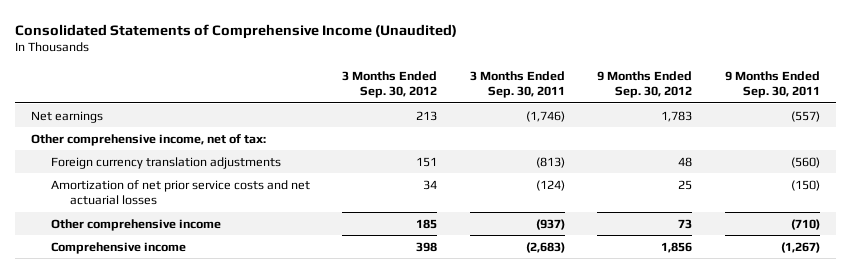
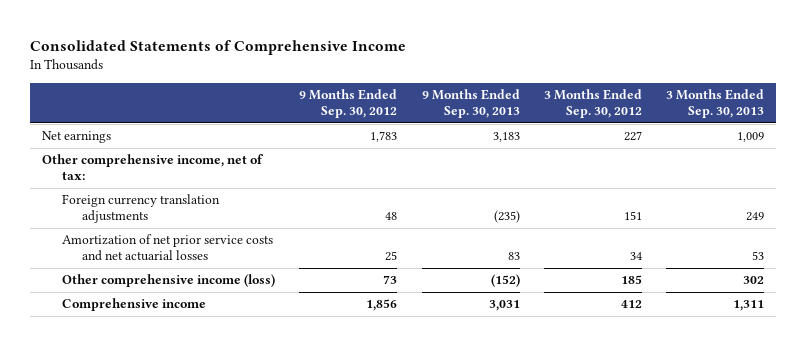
- Consolidated Statements of Comprehensive Income (Unaudited)
+ Consolidated Statements of Comprehensive Income
- | 3 Months Ended Sep. 30, 2012 | 3 Months Ended Sep. 30, 2011 | 9 Months Ended Sep. 30, 2012 | 9 Months Ended Sep. 30, 2011
+ | 9 Months Ended Sep. 30, 2012 | 9 Months Ended Sep. 30, 2013 | 3 Months Ended Sep. 30, 2012 | 3 Months Ended Sep. 30, 2013
- Net earnings | 213 | (1,746) | 1,783 | (557)
+ Net earnings | 1,783 | 3,183 | 227 | 1,009
- Other comprehensive income | 185 | (937) | 73 | (710)
- Comprehensive income | 398 | (2,683) | 1,856 | (1,267)
+ Other comprehensive income (loss) | 73 | (152) | 185 | 302
+ Comprehensive income | 1,856 | 3,031 | 412 | 1,311

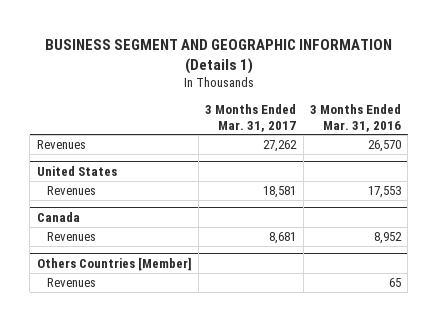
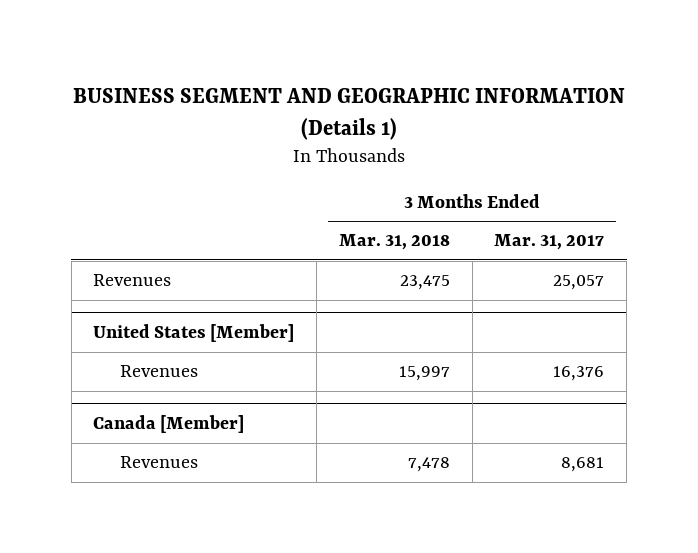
- | 3 Months Ended Mar. 31, 2017 | 3 Months Ended Mar. 31, 2016
+ | 3 Months Ended Mar. 31, 2018 | 3 Months Ended Mar. 31, 2017
- Revenues | 27,262 | 26,570
- United States
- Revenues | 18,581 | 17,553
- Canada
+ Revenues | 23,475 | 25,057
+ United States [Member]
+ Revenues | 15,997 | 16,376
+ Canada [Member]
- Others Countries [Member]
- Revenues | | 65

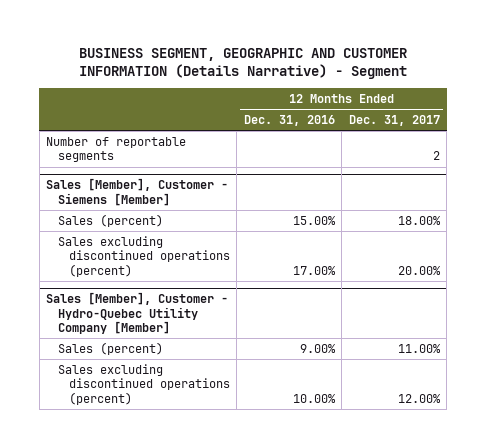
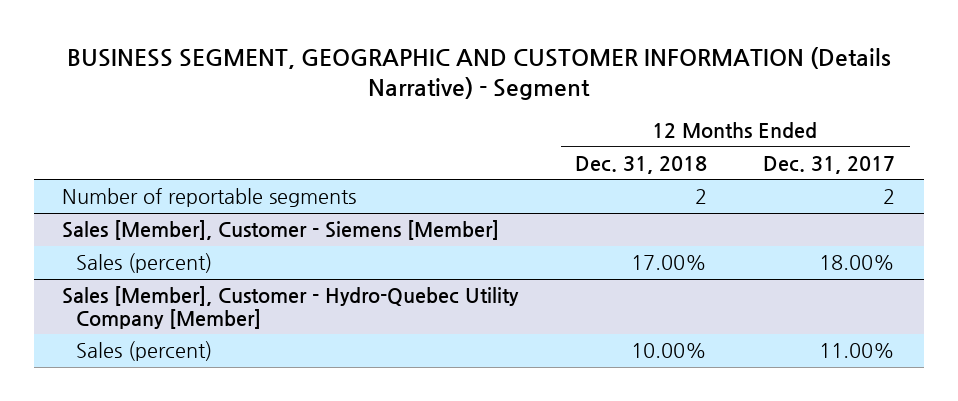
- | 12 Months Ended Dec. 31, 2016 | 12 Months Ended Dec. 31, 2017
+ | 12 Months Ended Dec. 31, 2018 | 12 Months Ended Dec. 31, 2017
@ Sales [Member], Customer - Siemens [Member]
- Sales excluding discontinued operations (percent) | 17.00% | 20.00%
@ Sales [Member], Customer - Hydro-Quebec Utility Company [Member]
- Sales excluding discontinued operations (percent) | 10.00% | 12.00%

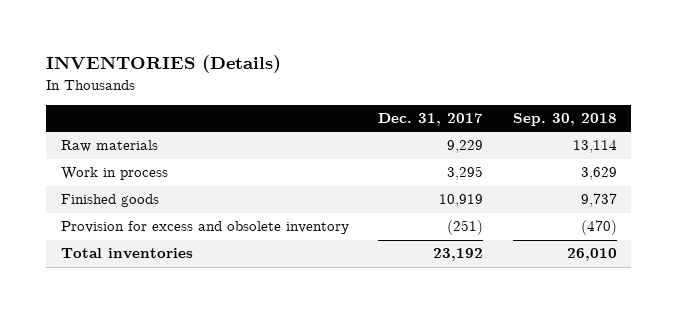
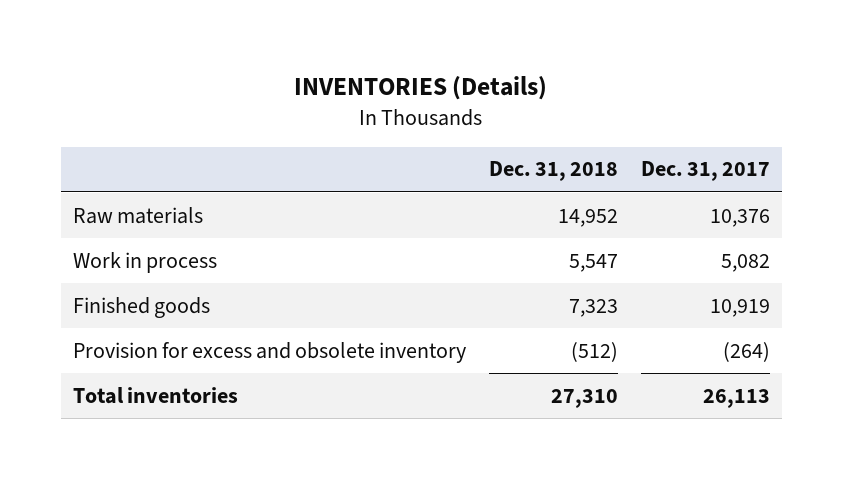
- | Dec. 31, 2017 | Sep. 30, 2018
+ | Dec. 31, 2018 | Dec. 31, 2017
- Raw materials | 9,229 | 13,114
- Work in process | 3,295 | 3,629
+ Raw materials | 14,952 | 10,376
+ Work in process | 5,547 | 5,082
- Provision for excess and obsolete inventory | (251) | (470)
- Total inventories | 23,192 | 26,010
+ Provision for excess and obsolete inventory | (512) | (264)
+ Total inventories | 27,310 | 26,113

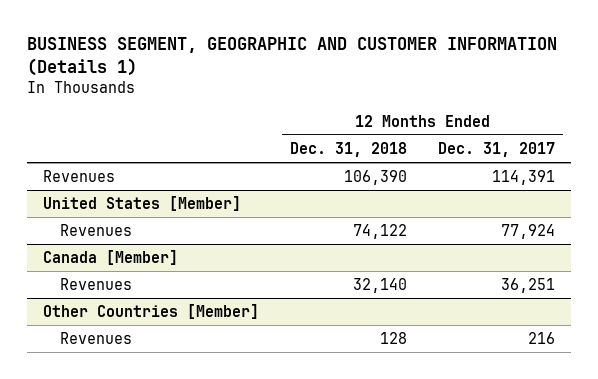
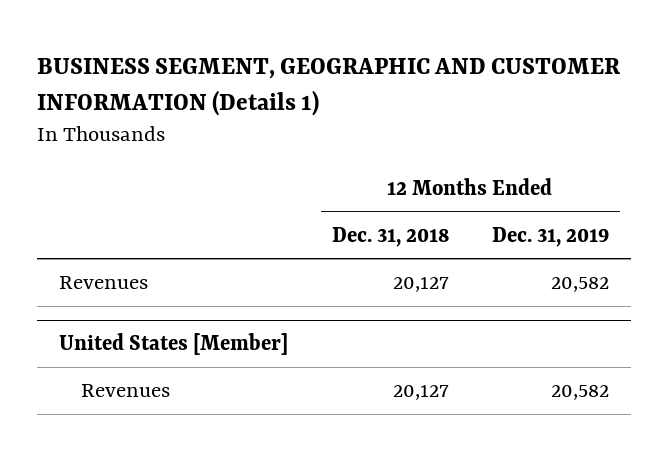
- | 12 Months Ended Dec. 31, 2018 | 12 Months Ended Dec. 31, 2017
+ | 12 Months Ended Dec. 31, 2018 | 12 Months Ended Dec. 31, 2019
- Revenues | 106,390 | 114,391
+ Revenues | 20,127 | 20,582
@ United States [Member]
- Revenues | 74,122 | 77,924
- Canada [Member]
- Revenues | 32,140 | 36,251
- Other Countries [Member]
- Revenues | 128 | 216
@ United States [Member]
+ Revenues | 20,127 | 20,582

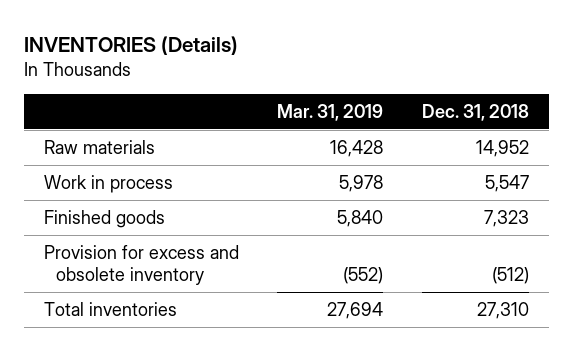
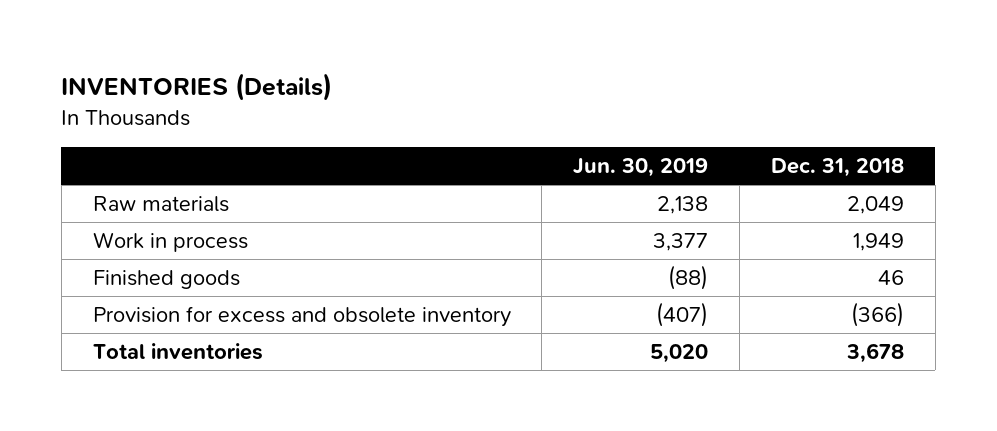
- | Mar. 31, 2019 | Dec. 31, 2018
+ | Jun. 30, 2019 | Dec. 31, 2018
- Raw materials | 16,428 | 14,952
- Work in process | 5,978 | 5,547
- Finished goods | 5,840 | 7,323
- Provision for excess and obsolete inventory | (552) | (512)
- Total inventories | 27,694 | 27,310
+ Raw materials | 2,138 | 2,049
+ Work in process | 3,377 | 1,949
+ Finished goods | (88) | 46
+ Provision for excess and obsolete inventory | (407) | (366)
+ Total inventories | 5,020 | 3,678

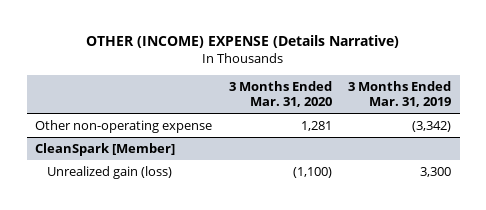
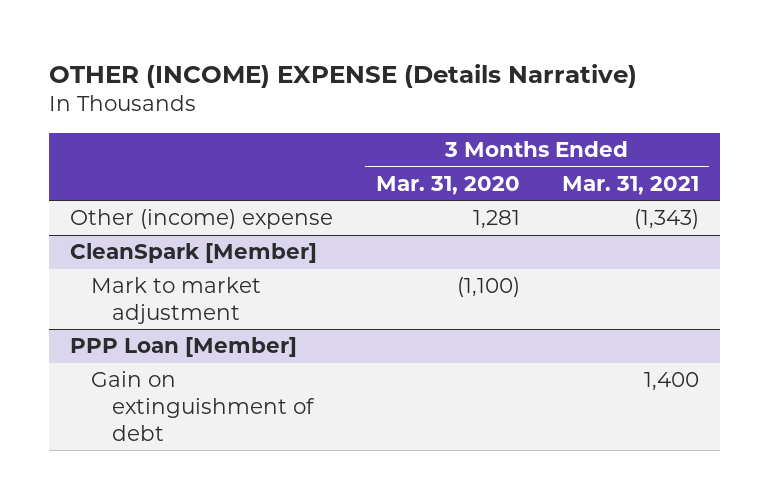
- | 3 Months Ended Mar. 31, 2020 | 3 Months Ended Mar. 31, 2019
+ | 3 Months Ended Mar. 31, 2020 | 3 Months Ended Mar. 31, 2021
- Other non-operating expense | 1,281 | (3,342)
+ Other (income) expense | 1,281 | (1,343)
@ CleanSpark [Member]
- Unrealized gain (loss) | (1,100) | 3,300
+ Mark to market adjustment | (1,100) |
+ PPP Loan [Member]
+ Gain on extinguishment of debt | | 1,400

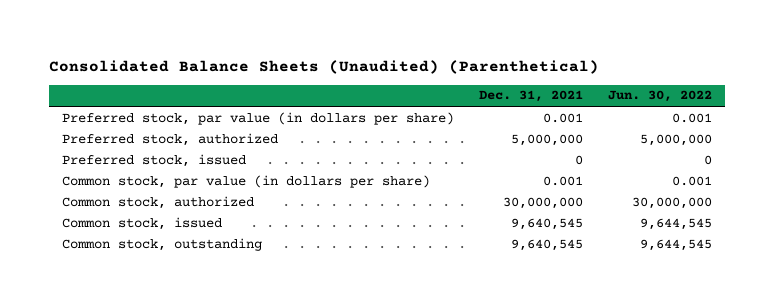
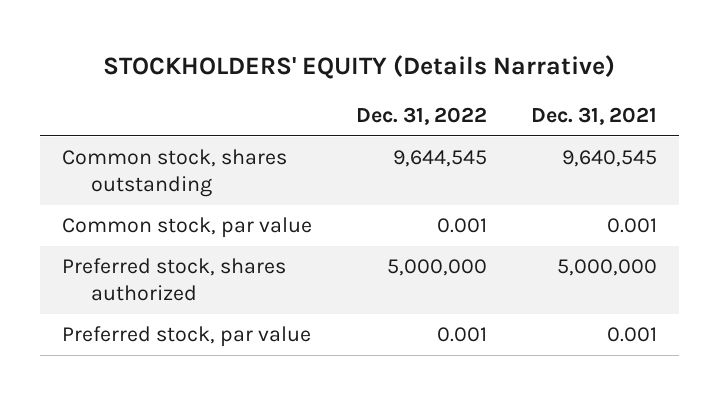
- Consolidated Balance Sheets (Unaudited) (Parenthetical)
+ STOCKHOLDERS' EQUITY (Details Narrative)
- | Dec. 31, 2021 | Jun. 30, 2022
+ | Dec. 31, 2022 | Dec. 31, 2021
- Preferred stock, par value (in dollars per share) | 0.001 | 0.001
- Preferred stock, authorized | 5,000,000 | 5,000,000
- Preferred stock, issued | 0 | 0
- Common stock, par value (in dollars per share) | 0.001 | 0.001
- Common stock, authorized | 30,000,000 | 30,000,000
- Common stock, issued | 9,640,545 | 9,644,545
- Common stock, outstanding | 9,640,545 | 9,644,545
+ Common stock, shares outstanding | 9,644,545 | 9,640,545
+ Common stock, par value | 0.001 | 0.001
+ Preferred stock, shares authorized | 5,000,000 | 5,000,000
+ Preferred stock, par value | 0.001 | 0.001

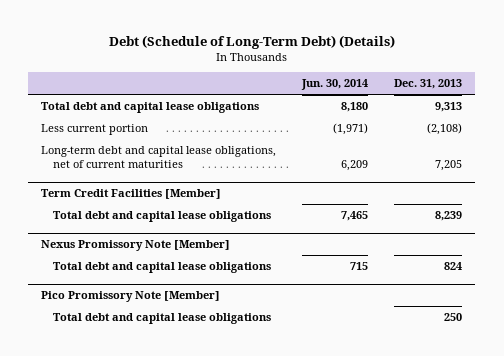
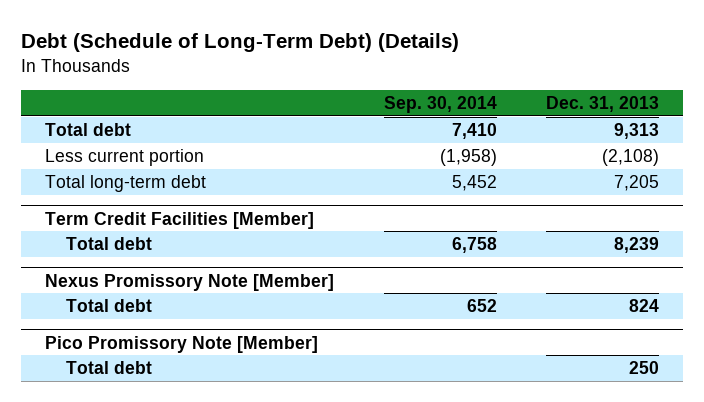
- | Jun. 30, 2014 | Dec. 31, 2013
+ | Sep. 30, 2014 | Dec. 31, 2013
- Total debt and capital lease obligations | 8,180 | 9,313
+ Total debt | 7,410 | 9,313
- Long-term debt and capital lease obligations, net of current maturities | 6,209 | 7,205
+ Total long-term debt | 5,452 | 7,205
@ Term Credit Facilities [Member]
- Total debt and capital lease obligations | 7,465 | 8,239
+ Total debt | 6,758 | 8,239
@ Nexus Promissory Note [Member]
- Total debt and capital lease obligations | 715 | 824
+ Total debt | 652 | 824
@ Pico Promissory Note [Member]
- Total debt and capital lease obligations | | 250
+ Total debt | | 250

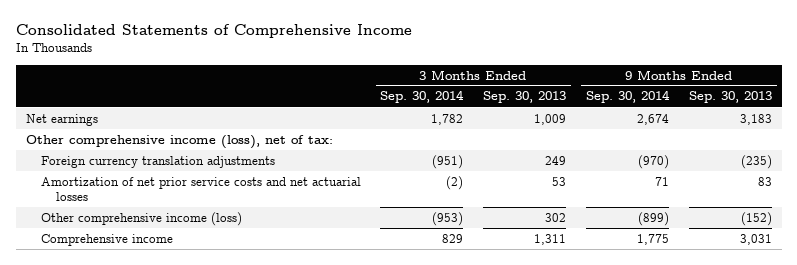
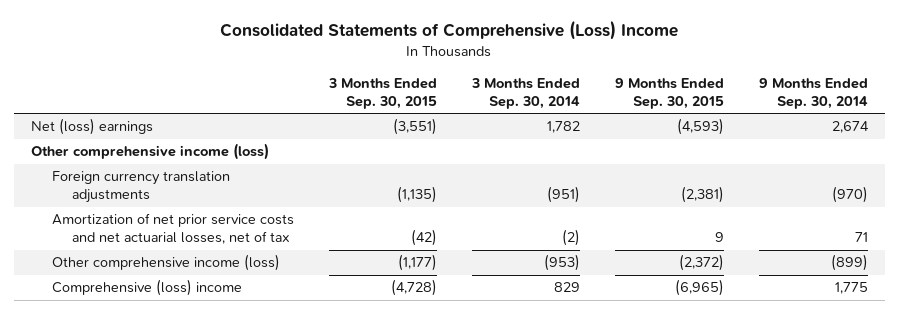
- Consolidated Statements of Comprehensive Income
+ Consolidated Statements of Comprehensive (Loss) Income
- | 3 Months Ended Sep. 30, 2014 | 3 Months Ended Sep. 30, 2013 | 9 Months Ended Sep. 30, 2014 | 9 Months Ended Sep. 30, 2013
+ | 3 Months Ended Sep. 30, 2015 | 3 Months Ended Sep. 30, 2014 | 9 Months Ended Sep. 30, 2015 | 9 Months Ended Sep. 30, 2014
- Net earnings | 1,782 | 1,009 | 2,674 | 3,183
- Other comprehensive income (loss), net of tax:
+ Net (loss) earnings | (3,551) | 1,782 | (4,593) | 2,674
+ Other comprehensive income (loss)
- Amortization of net prior service costs and net actuarial losses | (2) | 53 | 71 | 83
+ Amortization of net prior service costs and net actuarial losses, net of tax | (42) | (2) | 9 | 71
- Comprehensive income | 829 | 1,311 | 1,775 | 3,031
+ Comprehensive (loss) income | (4,728) | 829 | (6,965) | 1,775

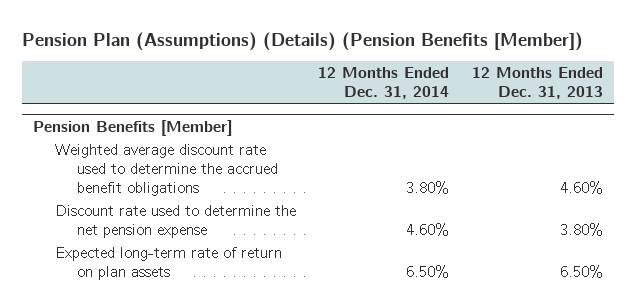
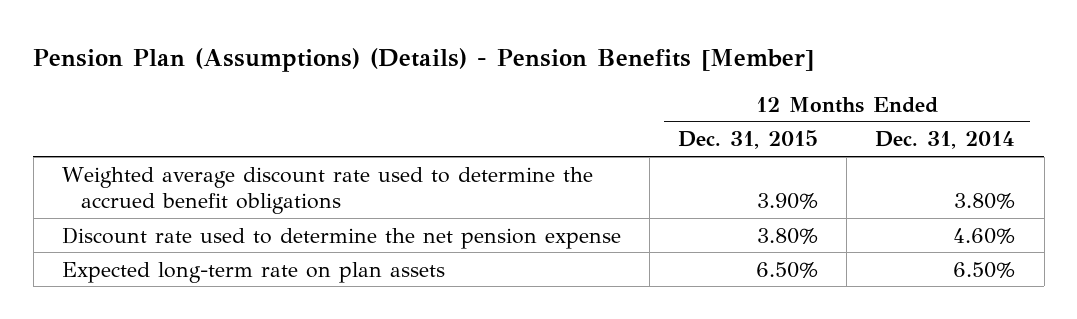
- Pension Plan (Assumptions) (Details) (Pension Benefits [Member])
+ Pension Plan (Assumptions) (Details) - Pension Benefits [Member]
- | 12 Months Ended Dec. 31, 2014 | 12 Months Ended Dec. 31, 2013
+ | 12 Months Ended Dec. 31, 2015 | 12 Months Ended Dec. 31, 2014
- Pension Benefits [Member]
- Expected long-term rate of return on plan assets | 6.50% | 6.50%
+ Expected long-term rate on plan assets | 6.50% | 6.50%

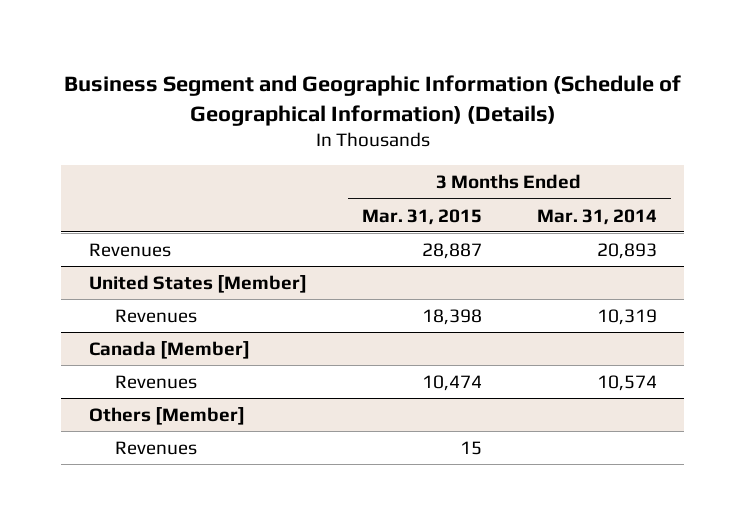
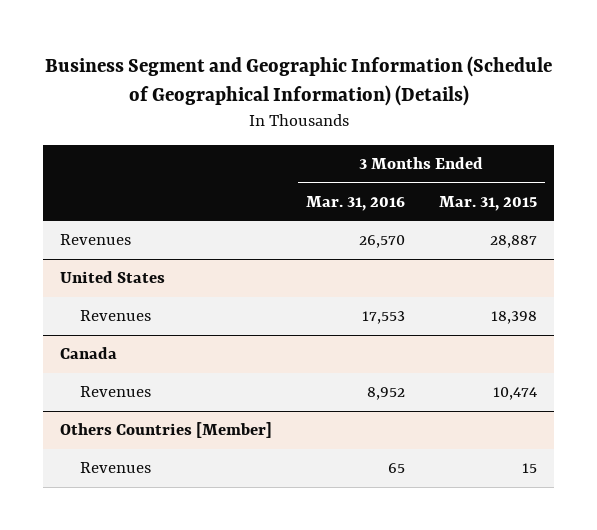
- | 3 Months Ended Mar. 31, 2015 | 3 Months Ended Mar. 31, 2014
+ | 3 Months Ended Mar. 31, 2016 | 3 Months Ended Mar. 31, 2015
- United States [Member]
+ United States
- Canada [Member]
+ Canada
- Others [Member]
+ Others Countries [Member]

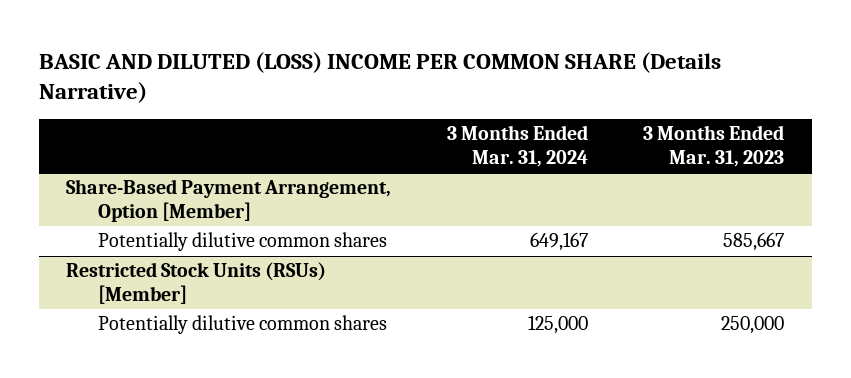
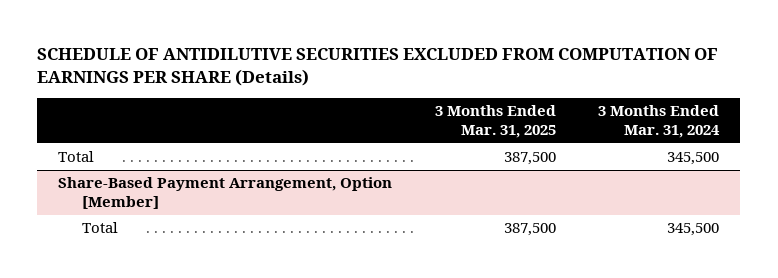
- BASIC AND DILUTED (LOSS) INCOME PER COMMON SHARE (Details Narrative)
+ SCHEDULE OF ANTIDILUTIVE SECURITIES EXCLUDED FROM COMPUTATION OF EARNINGS PER SHARE (Details)
- | 3 Months Ended Mar. 31, 2024 | 3 Months Ended Mar. 31, 2023
+ | 3 Months Ended Mar. 31, 2025 | 3 Months Ended Mar. 31, 2024
+ Total | 387,500 | 345,500
@ Share-Based Payment Arrangement, Option [Member]
- Potentially dilutive common shares | 649,167 | 585,667
- Restricted Stock Units (RSUs) [Member]
- Potentially dilutive common shares | 125,000 | 250,000
@ Share-Based Payment Arrangement, Option [Member]
+ Total | 387,500 | 345,500

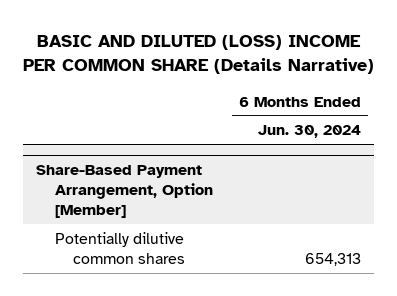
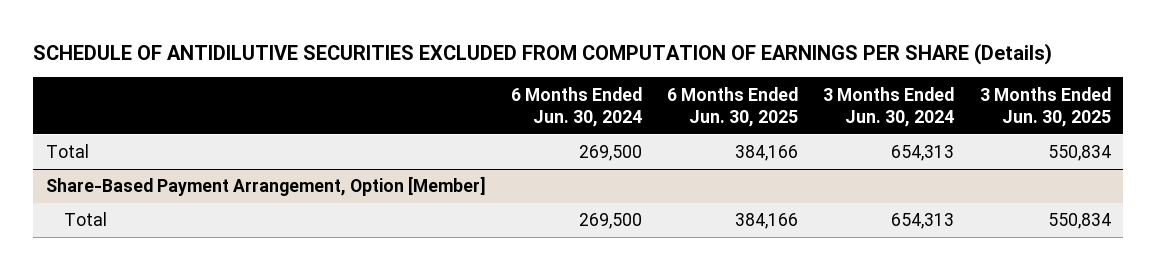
- BASIC AND DILUTED (LOSS) INCOME PER COMMON SHARE (Details Narrative)
+ SCHEDULE OF ANTIDILUTIVE SECURITIES EXCLUDED FROM COMPUTATION OF EARNINGS PER SHARE (Details)
- | 6 Months Ended Jun. 30, 2024
+ | 6 Months Ended Jun. 30, 2024 | 6 Months Ended Jun. 30, 2025 | 3 Months Ended Jun. 30, 2024 | 3 Months Ended Jun. 30, 2025
+ Total | 269,500 | 384,166 | 654,313 | 550,834
@ Share-Based Payment Arrangement, Option [Member]
- Potentially dilutive common shares | 654,313
+ Total | 269,500 | 384,166 | 654,313 | 550,834

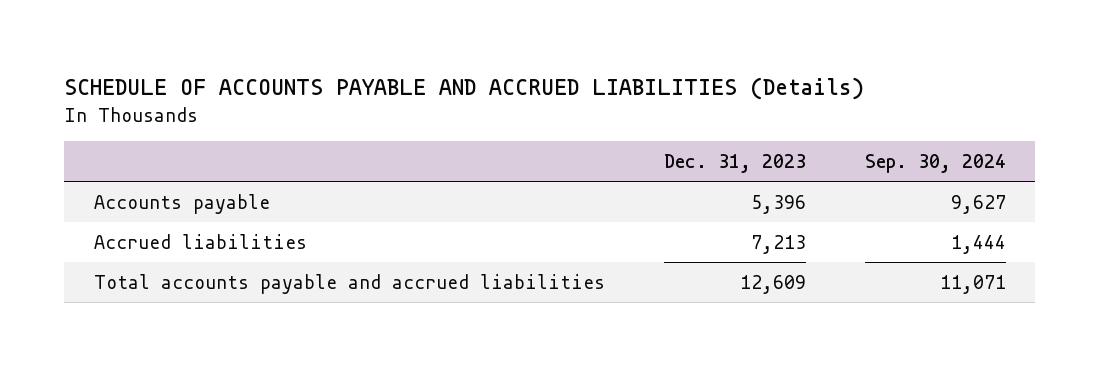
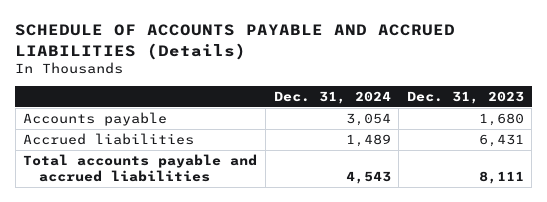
- | Dec. 31, 2023 | Sep. 30, 2024
+ | Dec. 31, 2024 | Dec. 31, 2023
- Accounts payable | 5,396 | 9,627
- Accrued liabilities | 7,213 | 1,444
- Total accounts payable and accrued liabilities | 12,609 | 11,071
+ Accounts payable | 3,054 | 1,680
+ Accrued liabilities | 1,489 | 6,431
+ Total accounts payable and accrued liabilities | 4,543 | 8,111

